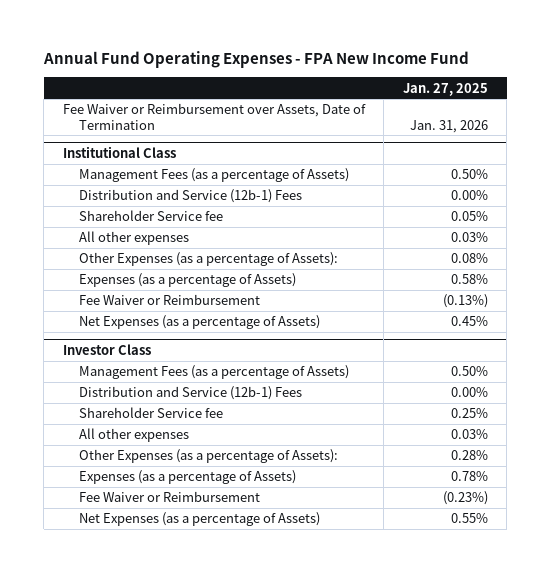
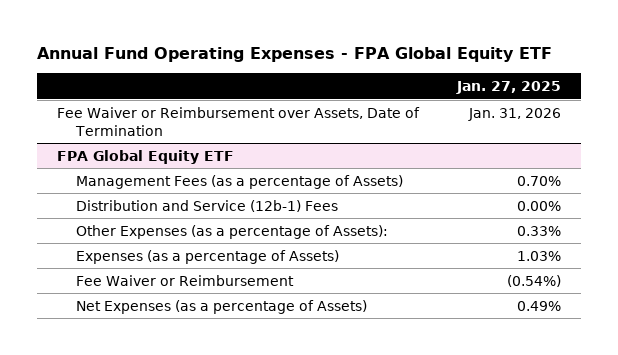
- Annual Fund Operating Expenses - FPA New Income Fund
+ Annual Fund Operating Expenses - FPA Global Equity ETF
- Institutional Class
- Management Fees (as a percentage of Assets) | 0.50%
- Distribution and Service (12b-1) Fees | 0.00%
- Shareholder Service fee | 0.05%
- All other expenses | 0.03%
- Other Expenses (as a percentage of Assets): | 0.08%
- Expenses (as a percentage of Assets) | 0.58%
- Fee Waiver or Reimbursement | (0.13%)
- Net Expenses (as a percentage of Assets) | 0.45%
- Investor Class
- Management Fees (as a percentage of Assets) | 0.50%
+ FPA Global Equity ETF
+ Management Fees (as a percentage of Assets) | 0.70%
- Shareholder Service fee | 0.25%
- All other expenses | 0.03%
- Other Expenses (as a percentage of Assets): | 0.28%
- Expenses (as a percentage of Assets) | 0.78%
- Fee Waiver or Reimbursement | (0.23%)
- Net Expenses (as a percentage of Assets) | 0.55%
+ Other Expenses (as a percentage of Assets): | 0.33%
+ Expenses (as a percentage of Assets) | 1.03%
+ Fee Waiver or Reimbursement | (0.54%)
+ Net Expenses (as a percentage of Assets) | 0.49%

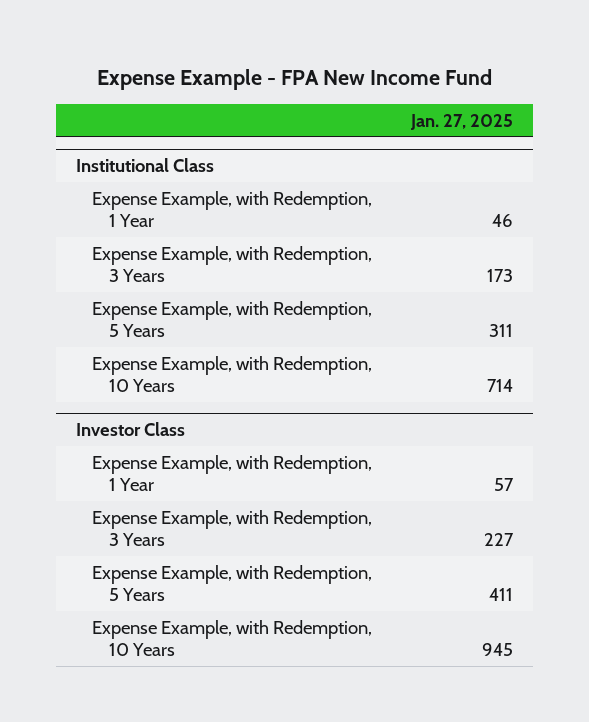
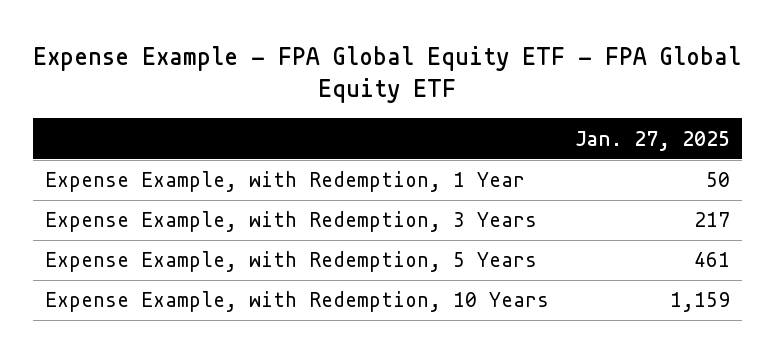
- Expense Example - FPA New Income Fund
+ Expense Example - FPA Global Equity ETF - FPA Global Equity ETF
- Institutional Class
- Expense Example, with Redemption, 1 Year | 46
- Expense Example, with Redemption, 3 Years | 173
- Expense Example, with Redemption, 5 Years | 311
- Expense Example, with Redemption, 10 Years | 714
- Investor Class
- Expense Example, with Redemption, 1 Year | 57
- Expense Example, with Redemption, 3 Years | 227
- Expense Example, with Redemption, 5 Years | 411
- Expense Example, with Redemption, 10 Years | 945
+ Expense Example, with Redemption, 1 Year | 50
+ Expense Example, with Redemption, 3 Years | 217
+ Expense Example, with Redemption, 5 Years | 461
+ Expense Example, with Redemption, 10 Years | 1,159

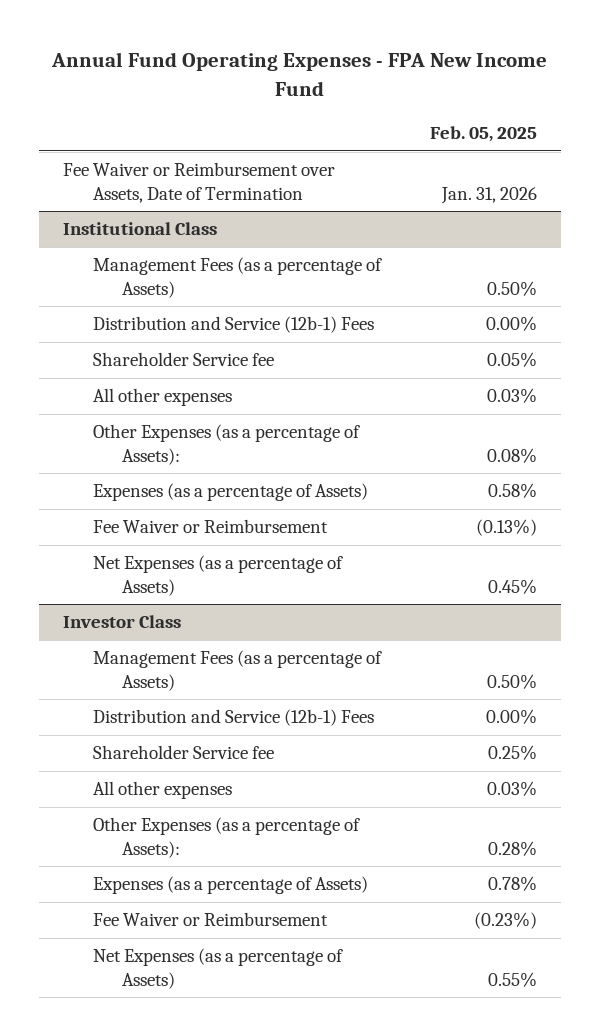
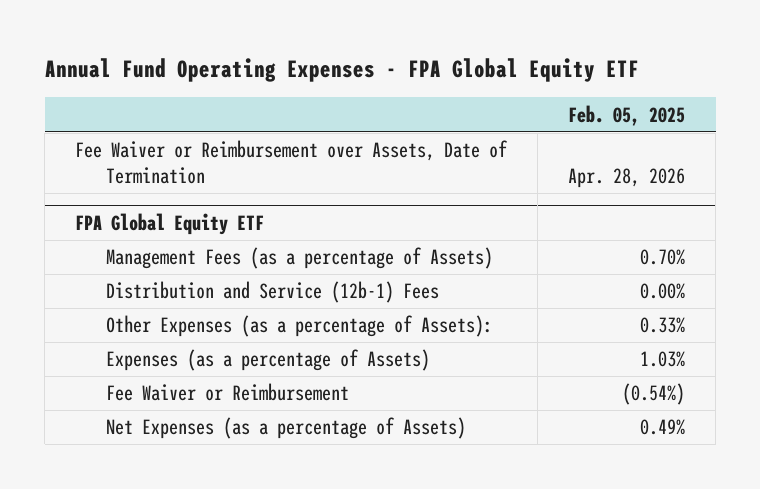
- Annual Fund Operating Expenses - FPA New Income Fund
+ Annual Fund Operating Expenses - FPA Global Equity ETF
- Fee Waiver or Reimbursement over Assets, Date of Termination | Jan. 31, 2026
- Institutional Class
- Management Fees (as a percentage of Assets) | 0.50%
- Distribution and Service (12b-1) Fees | 0.00%
- Shareholder Service fee | 0.05%
- All other expenses | 0.03%
- Other Expenses (as a percentage of Assets): | 0.08%
- Expenses (as a percentage of Assets) | 0.58%
- Fee Waiver or Reimbursement | (0.13%)
- Net Expenses (as a percentage of Assets) | 0.45%
- Investor Class
- Management Fees (as a percentage of Assets) | 0.50%
+ Fee Waiver or Reimbursement over Assets, Date of Termination | Apr. 28, 2026
+ FPA Global Equity ETF
+ Management Fees (as a percentage of Assets) | 0.70%
- Shareholder Service fee | 0.25%
- All other expenses | 0.03%
- Other Expenses (as a percentage of Assets): | 0.28%
- Expenses (as a percentage of Assets) | 0.78%
- Fee Waiver or Reimbursement | (0.23%)
- Net Expenses (as a percentage of Assets) | 0.55%
+ Other Expenses (as a percentage of Assets): | 0.33%
+ Expenses (as a percentage of Assets) | 1.03%
+ Fee Waiver or Reimbursement | (0.54%)
+ Net Expenses (as a percentage of Assets) | 0.49%

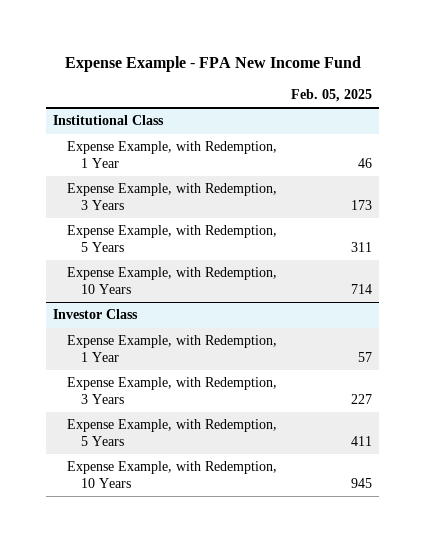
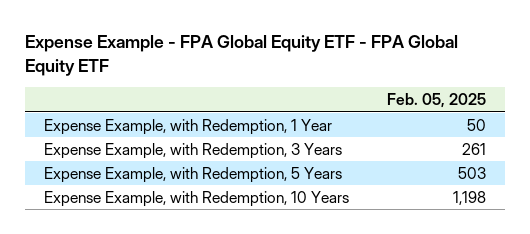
- Expense Example - FPA New Income Fund
+ Expense Example - FPA Global Equity ETF - FPA Global Equity ETF
- Institutional Class
- Expense Example, with Redemption, 1 Year | 46
- Expense Example, with Redemption, 3 Years | 173
- Expense Example, with Redemption, 5 Years | 311
- Expense Example, with Redemption, 10 Years | 714
- Investor Class
- Expense Example, with Redemption, 1 Year | 57
- Expense Example, with Redemption, 3 Years | 227
- Expense Example, with Redemption, 5 Years | 411
- Expense Example, with Redemption, 10 Years | 945
+ Expense Example, with Redemption, 1 Year | 50
+ Expense Example, with Redemption, 3 Years | 261
+ Expense Example, with Redemption, 5 Years | 503
+ Expense Example, with Redemption, 10 Years | 1,198

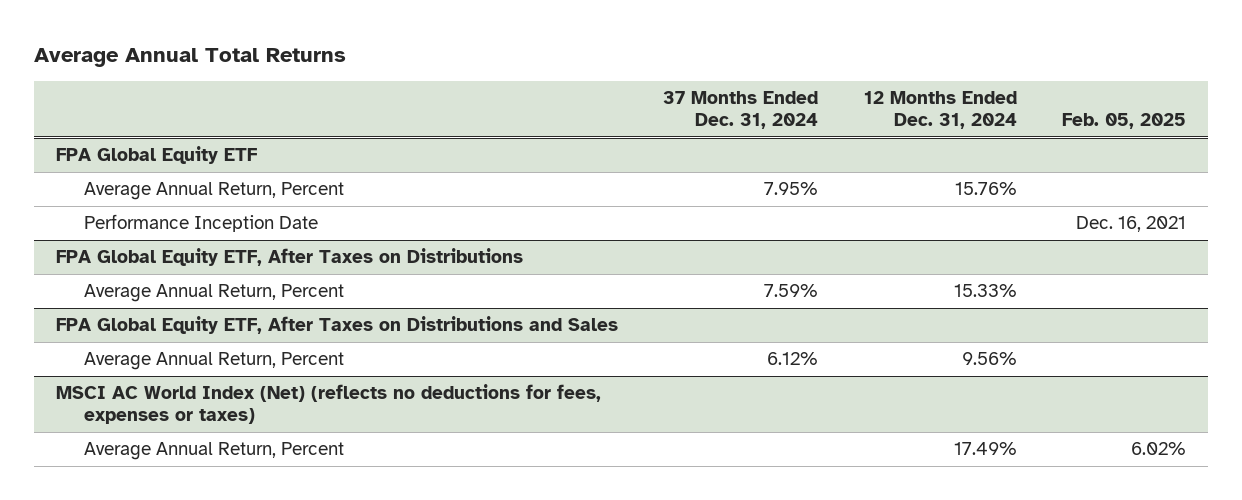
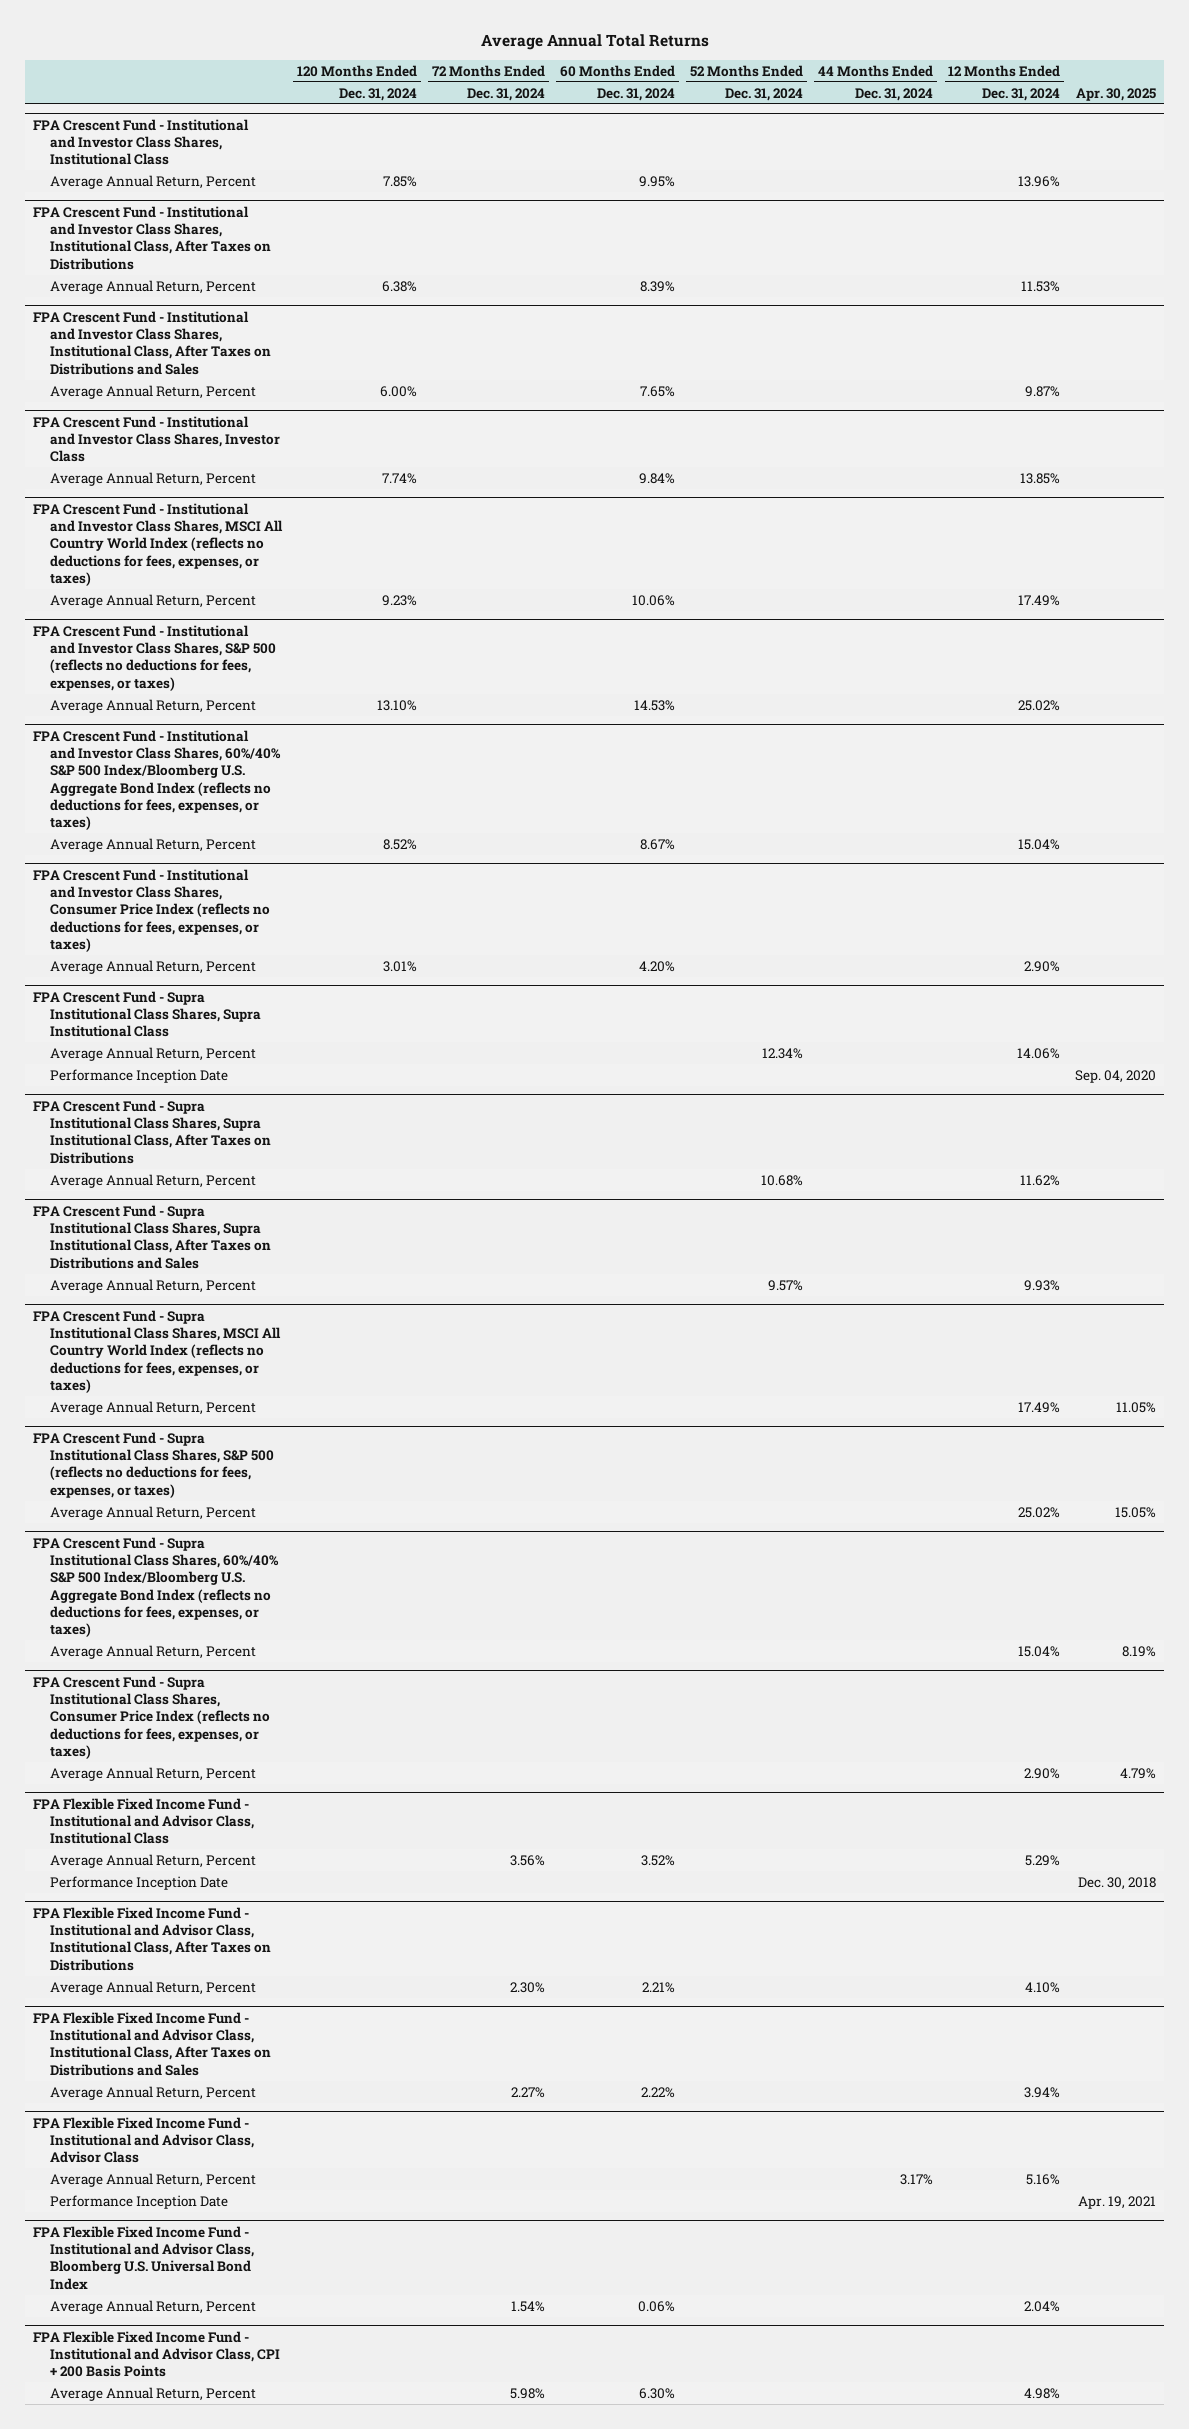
- | 37 Months Ended Dec. 31, 2024 | 12 Months Ended Dec. 31, 2024 | Feb. 05, 2025
+ | 120 Months Ended Dec. 31, 2024 | 72 Months Ended Dec. 31, 2024 | 60 Months Ended Dec. 31, 2024 | 52 Months Ended Dec. 31, 2024 | 44 Months Ended Dec. 31, 2024 | 12 Months Ended Dec. 31, 2024 | Apr. 30, 2025
- FPA Global Equity ETF
- Average Annual Return, Percent | 7.95% | 15.76% |
+ FPA Crescent Fund - Institutional and Investor Class Shares, Institutional Class
+ Average Annual Return, Percent | 7.85% | | 9.95% | | | 13.96% |
+ FPA Crescent Fund - Institutional and Investor Class Shares, Institutional Class, After Taxes on Distributions
+ Average Annual Return, Percent | 6.38% | | 8.39% | | | 11.53% |
+ FPA Crescent Fund - Institutional and Investor Class Shares, Institutional Class, After Taxes on Distributions and Sales
+ Average Annual Return, Percent | 6.00% | | 7.65% | | | 9.87% |
+ FPA Crescent Fund - Institutional and Investor Class Shares, Investor Class
+ Average Annual Return, Percent | 7.74% | | 9.84% | | | 13.85% |
+ FPA Crescent Fund - Institutional and Investor Class Shares, MSCI All Country World Index (reflects no deductions for fees, expenses, or taxes)
+ Average Annual Return, Percent | 9.23% | | 10.06% | | | 17.49% |
+ FPA Crescent Fund - Institutional and Investor Class Shares, S&P 500 (reflects no deductions for fees, expenses, or taxes)
+ Average Annual Return, Percent | 13.10% | | 14.53% | | | 25.02% |
+ FPA Crescent Fund - Institutional and Investor Class Shares, 60%/40% S&P 500 Index/Bloomberg U.S. Aggregate Bond Index (reflects no deductions for fees, expenses, or taxes)
+ Average Annual Return, Percent | 8.52% | | 8.67% | | | 15.04% |
+ FPA Crescent Fund - Institutional and Investor Class Shares, Consumer Price Index (reflects no deductions for fees, expenses, or taxes)
+ Average Annual Return, Percent | 3.01% | | 4.20% | | | 2.90% |
+ FPA Crescent Fund - Supra Institutional Class Shares, Supra Institutional Class
+ Average Annual Return, Percent | | | | 12.34% | | 14.06% |
- FPA Global Equity ETF, After Taxes on Distributions
- Average Annual Return, Percent | 7.59% | 15.33% |
- FPA Global Equity ETF, After Taxes on Distributions and Sales
- Average Annual Return, Percent | 6.12% | 9.56% |
- MSCI AC World Index (Net) (reflects no deductions for fees, expenses or taxes)
+ FPA Crescent Fund - Supra Institutional Class Shares, Supra Institutional Class, After Taxes on Distributions
+ Average Annual Return, Percent | | | | 10.68% | | 11.62% |
+ FPA Crescent Fund - Supra Institutional Class Shares, Supra Institutional Class, After Taxes on Distributions and Sales
+ Average Annual Return, Percent | | | | 9.57% | | 9.93% |
+ FPA Crescent Fund - Supra Institutional Class Shares, MSCI All Country World Index (reflects no deductions for fees, expenses, or taxes)
+ FPA Crescent Fund - Supra Institutional Class Shares, S&P 500 (reflects no deductions for fees, expenses, or taxes)
+ Average Annual Return, Percent | | | | | | 25.02% | 15.05%
+ FPA Crescent Fund - Supra Institutional Class Shares, 60%/40% S&P 500 Index/Bloomberg U.S. Aggregate Bond Index (reflects no deductions for fees, expenses, or taxes)
+ Average Annual Return, Percent | | | | | | 15.04% | 8.19%
+ FPA Crescent Fund - Supra Institutional Class Shares, Consumer Price Index (reflects no deductions for fees, expenses, or taxes)
+ Average Annual Return, Percent | | | | | | 2.90% | 4.79%
+ FPA Flexible Fixed Income Fund - Institutional and Advisor Class, Institutional Class
+ Average Annual Return, Percent | | 3.56% | 3.52% | | | 5.29% |
+ Performance Inception Date | | | | | | | Dec. 30, 2018
+ FPA Flexible Fixed Income Fund - Institutional and Advisor Class, Institutional Class, After Taxes on Distributions
+ Average Annual Return, Percent | | 2.30% | 2.21% | | | 4.10% |
+ FPA Flexible Fixed Income Fund - Institutional and Advisor Class, Institutional Class, After Taxes on Distributions and Sales
+ Average Annual Return, Percent | | 2.27% | 2.22% | | | 3.94% |
+ FPA Flexible Fixed Income Fund - Institutional and Advisor Class, Advisor Class
+ Average Annual Return, Percent | | | | | 3.17% | 5.16% |
+ Performance Inception Date | | | | | | | Apr. 19, 2021
+ FPA Flexible Fixed Income Fund - Institutional and Advisor Class, Bloomberg U.S. Universal Bond Index
+ Average Annual Return, Percent | | 1.54% | 0.06% | | | 2.04% |
+ FPA Flexible Fixed Income Fund - Institutional and Advisor Class, CPI + 200 Basis Points
+ Average Annual Return, Percent | | 5.98% | 6.30% | | | 4.98% |

